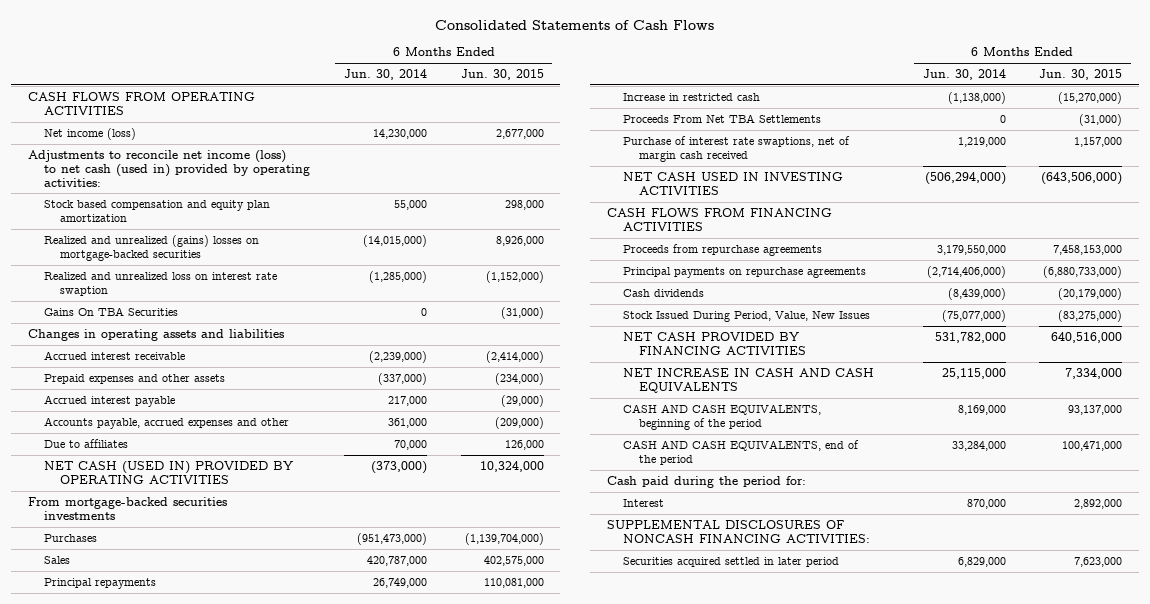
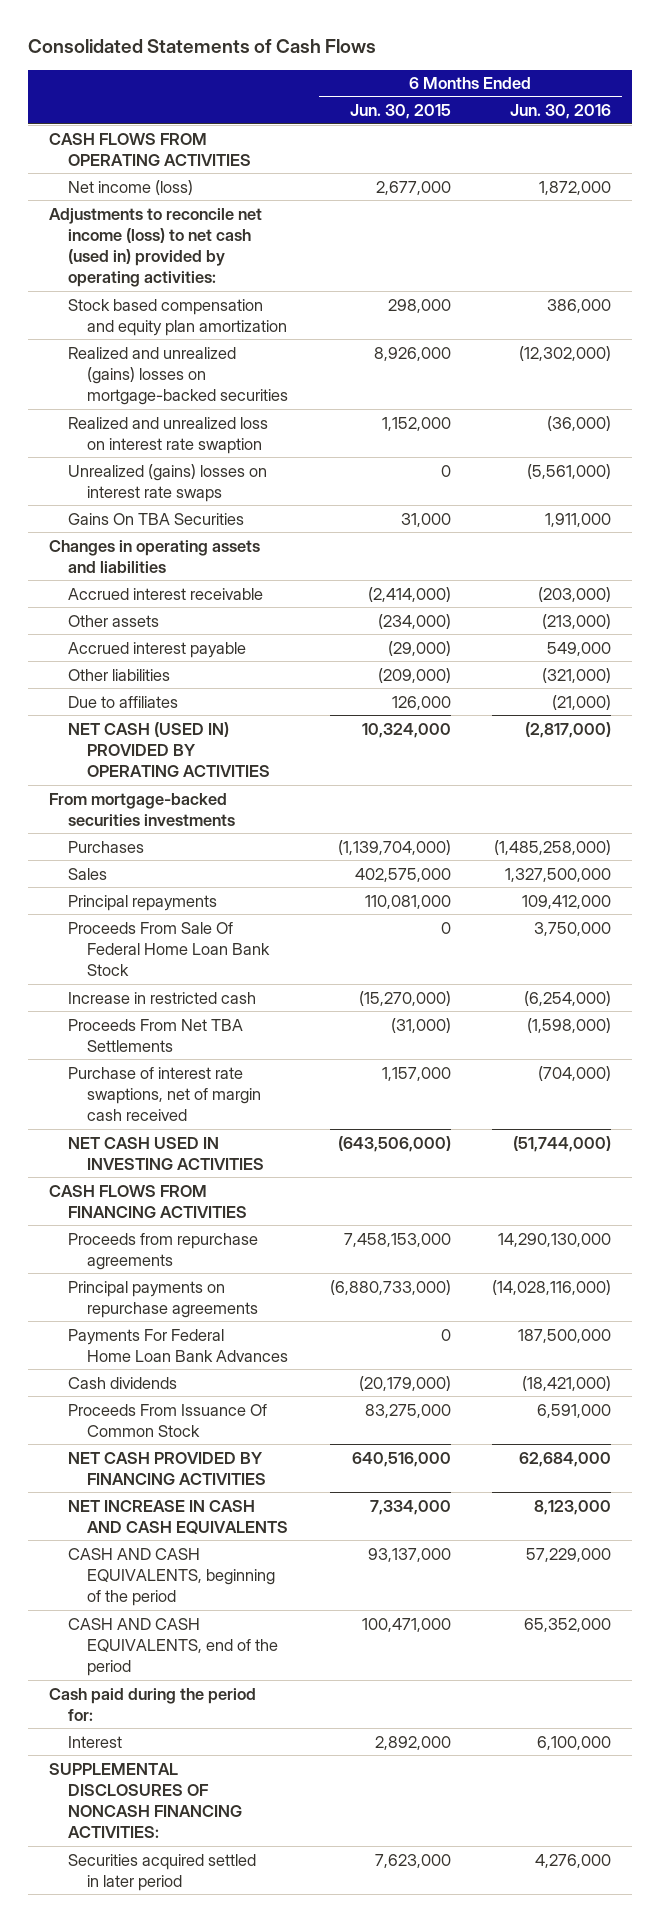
- | 6 Months Ended Jun. 30, 2014 | 6 Months Ended Jun. 30, 2015
+ | 6 Months Ended Jun. 30, 2015 | 6 Months Ended Jun. 30, 2016
- Realized and unrealized loss on interest rate swaption | (1,285,000) | (1,152,000)
- Gains On TBA Securities | 0 | (31,000)
+ Realized and unrealized loss on interest rate swaption | 1,152,000 | (36,000)
+ Unrealized (gains) losses on interest rate swaps | 0 | (5,561,000)
+ Gains On TBA Securities | 31,000 | 1,911,000
- Prepaid expenses and other assets | (337,000) | (234,000)
+ Other assets | (234,000) | (213,000)
- Accounts payable, accrued expenses and other | 361,000 | (209,000)
+ Other liabilities | (209,000) | (321,000)
+ Proceeds From Sale Of Federal Home Loan Bank Stock | 0 | 3,750,000
+ Payments For Federal Home Loan Bank Advances | 0 | 187,500,000
- Stock Issued During Period, Value, New Issues | (75,077,000) | (83,275,000)
+ Proceeds From Issuance Of Common Stock | 83,275,000 | 6,591,000

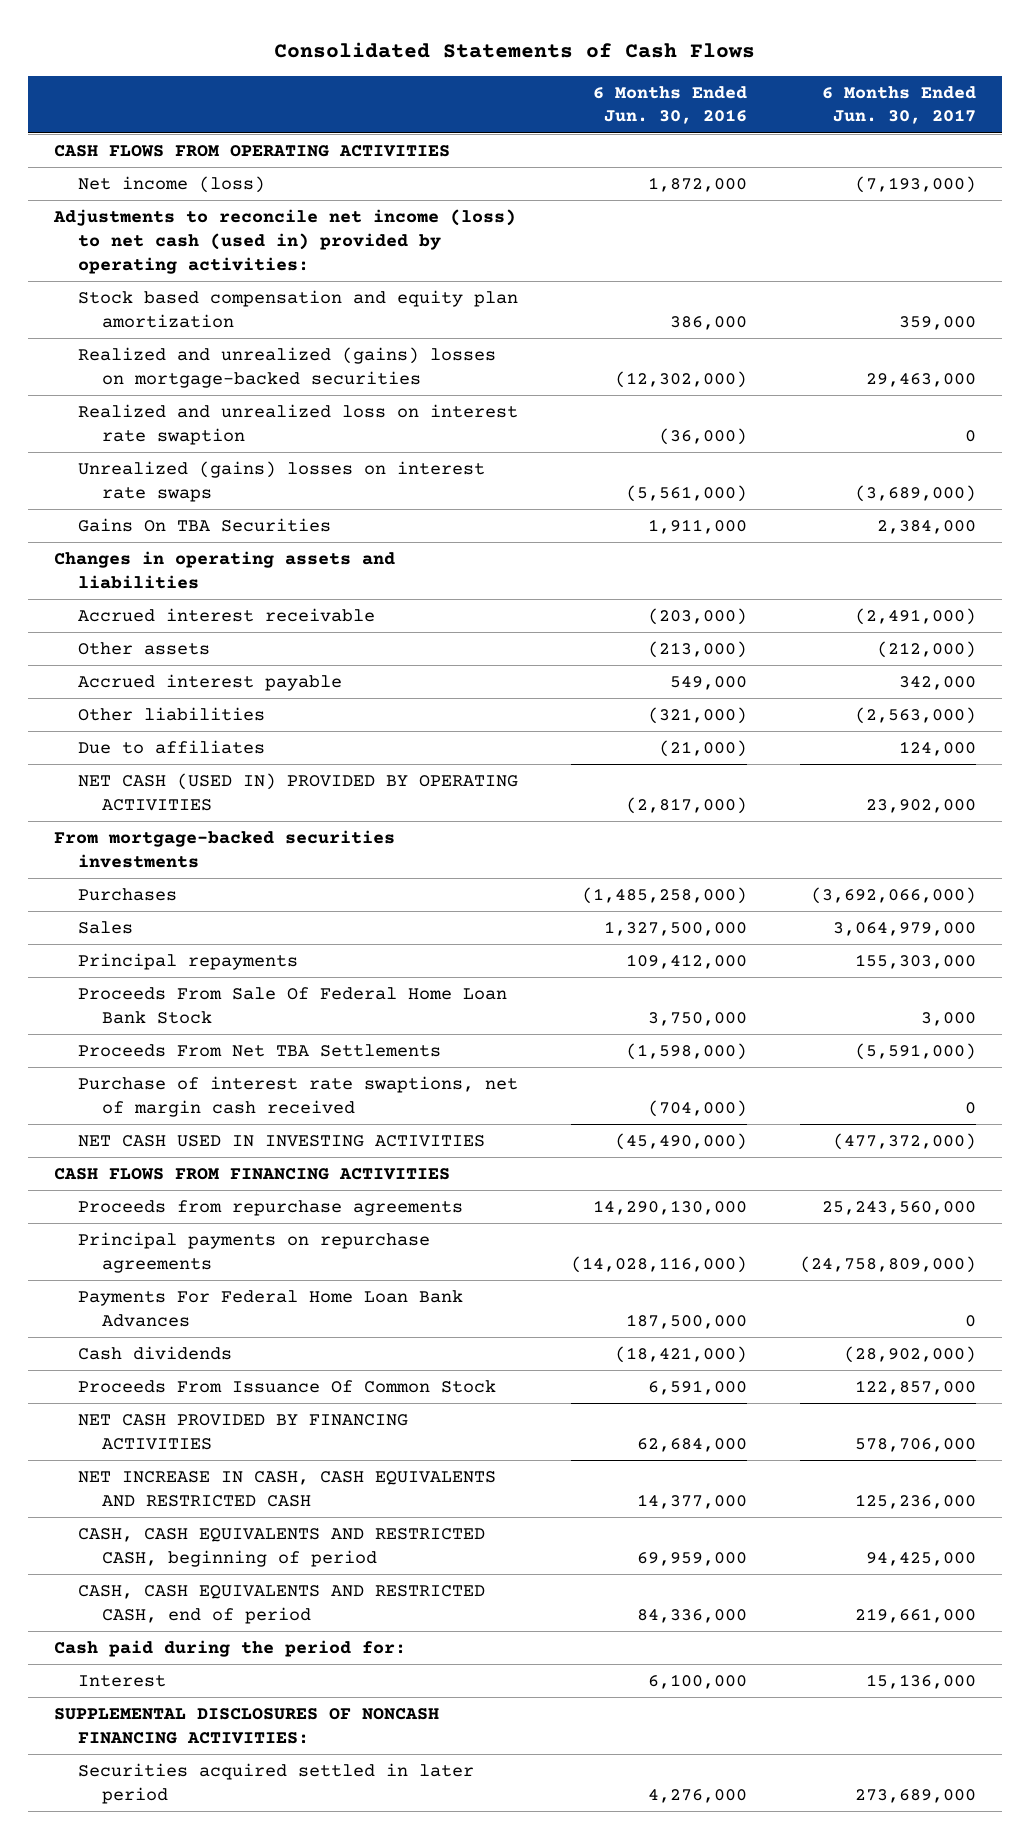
- | 6 Months Ended Jun. 30, 2015 | 6 Months Ended Jun. 30, 2016
+ | 6 Months Ended Jun. 30, 2016 | 6 Months Ended Jun. 30, 2017
- Increase in restricted cash | (15,270,000) | (6,254,000)
- NET CASH USED IN INVESTING ACTIVITIES | (643,506,000) | (51,744,000)
+ NET CASH USED IN INVESTING ACTIVITIES | (45,490,000) | (477,372,000)
- NET INCREASE IN CASH AND CASH EQUIVALENTS | 7,334,000 | 8,123,000
- CASH AND CASH EQUIVALENTS, beginning of the period | 93,137,000 | 57,229,000
- CASH AND CASH EQUIVALENTS, end of the period | 100,471,000 | 65,352,000
+ NET INCREASE IN CASH, CASH EQUIVALENTS AND RESTRICTED CASH | 14,377,000 | 125,236,000
+ CASH, CASH EQUIVALENTS AND RESTRICTED CASH, beginning of period | 69,959,000 | 94,425,000
+ CASH, CASH EQUIVALENTS AND RESTRICTED CASH, end of period | 84,336,000 | 219,661,000

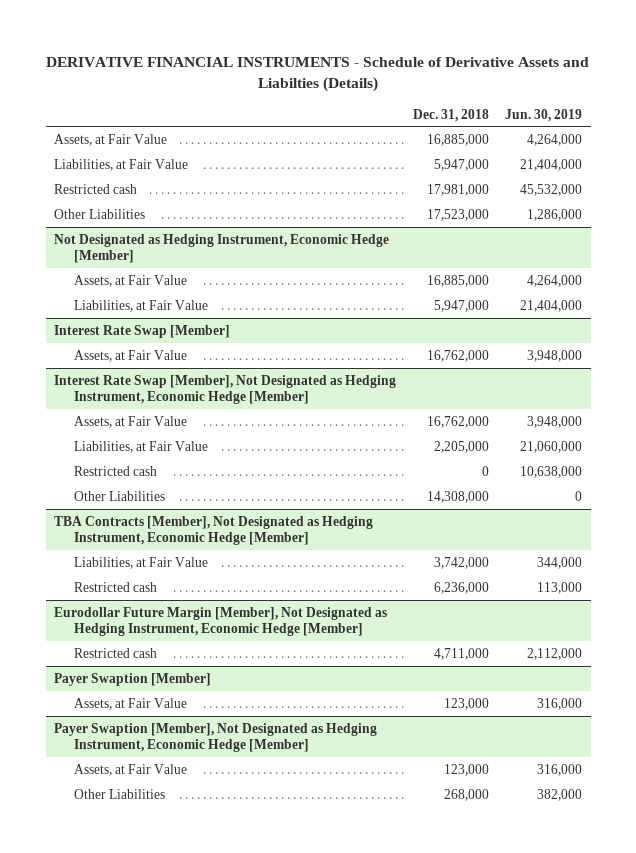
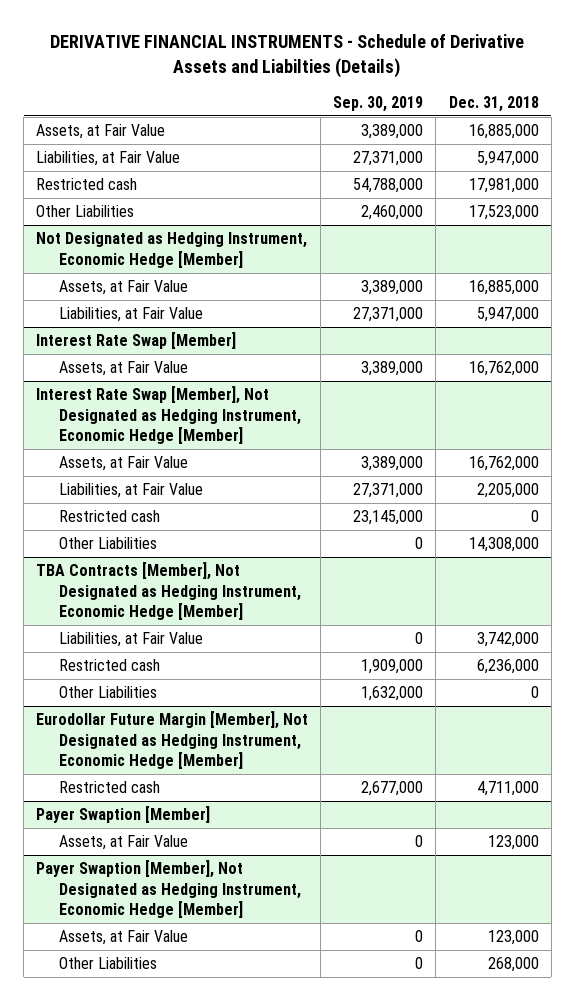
- | Dec. 31, 2018 | Jun. 30, 2019
+ | Sep. 30, 2019 | Dec. 31, 2018
@ TBA Contracts [Member], Not Designated as Hedging Instrument, Economic Hedge [Member]
+ Other Liabilities | 1,632,000 | 0

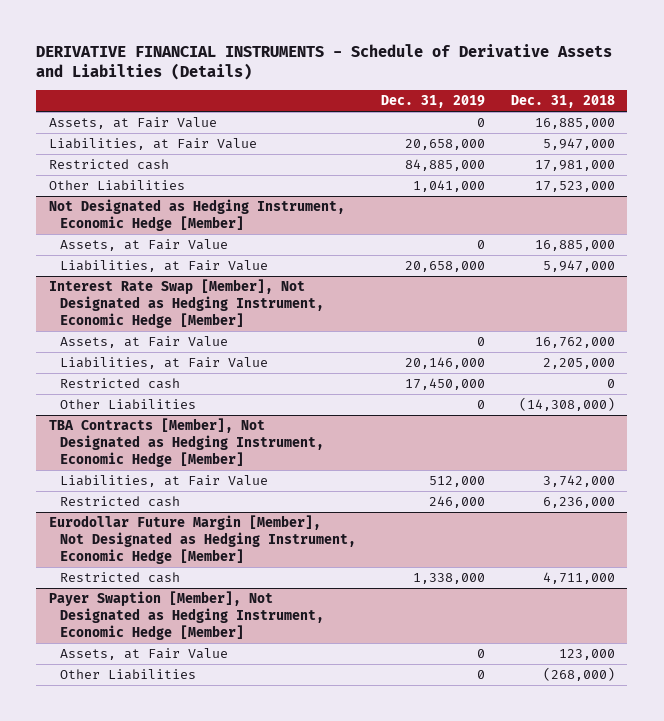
- | Sep. 30, 2019 | Dec. 31, 2018
+ | Dec. 31, 2019 | Dec. 31, 2018
- Interest Rate Swap [Member]
- Assets, at Fair Value | 3,389,000 | 16,762,000
@ Interest Rate Swap [Member], Not Designated as Hedging Instrument, Economic Hedge [Member]
- Other Liabilities | 0 | 14,308,000
+ Other Liabilities | 0 | (14,308,000)
@ TBA Contracts [Member], Not Designated as Hedging Instrument, Economic Hedge [Member]
- Other Liabilities | 1,632,000 | 0
- Payer Swaption [Member]
- Assets, at Fair Value | 0 | 123,000
@ Payer Swaption [Member], Not Designated as Hedging Instrument, Economic Hedge [Member]
- Other Liabilities | 0 | 268,000
+ Other Liabilities | 0 | (268,000)

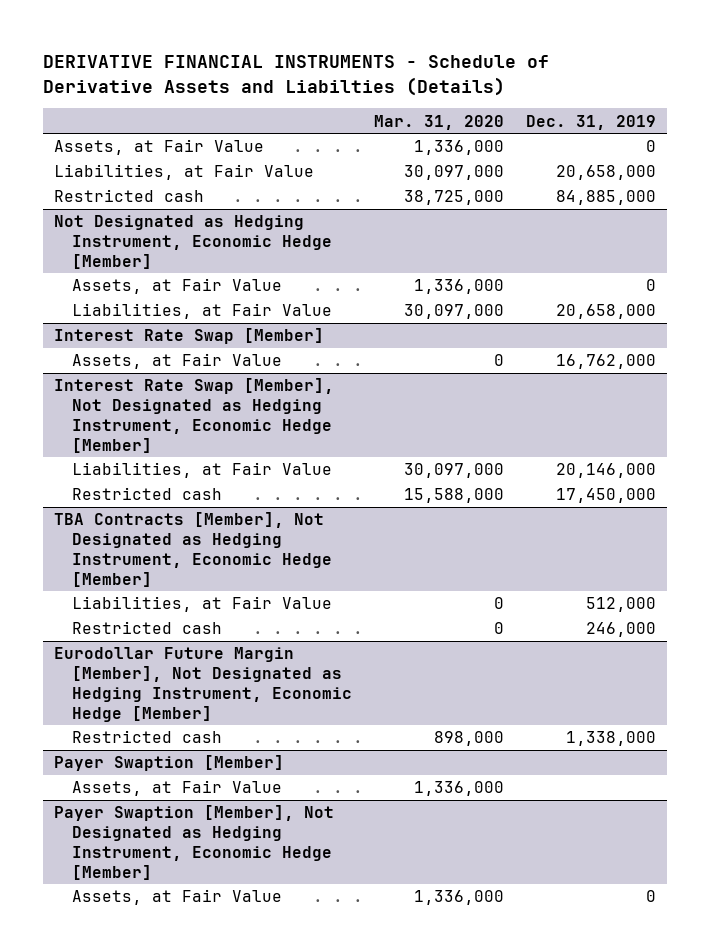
- | Dec. 31, 2019 | Dec. 31, 2018
+ | Mar. 31, 2020 | Dec. 31, 2019
- Other Liabilities | 1,041,000 | 17,523,000
+ Interest Rate Swap [Member]
+ Assets, at Fair Value | 0 | 16,762,000
@ Interest Rate Swap [Member], Not Designated as Hedging Instrument, Economic Hedge [Member]
- Assets, at Fair Value | 0 | 16,762,000
- Other Liabilities | 0 | (14,308,000)
+ Payer Swaption [Member]
+ Assets, at Fair Value | 1,336,000 |
@ Payer Swaption [Member], Not Designated as Hedging Instrument, Economic Hedge [Member]
- Other Liabilities | 0 | (268,000)

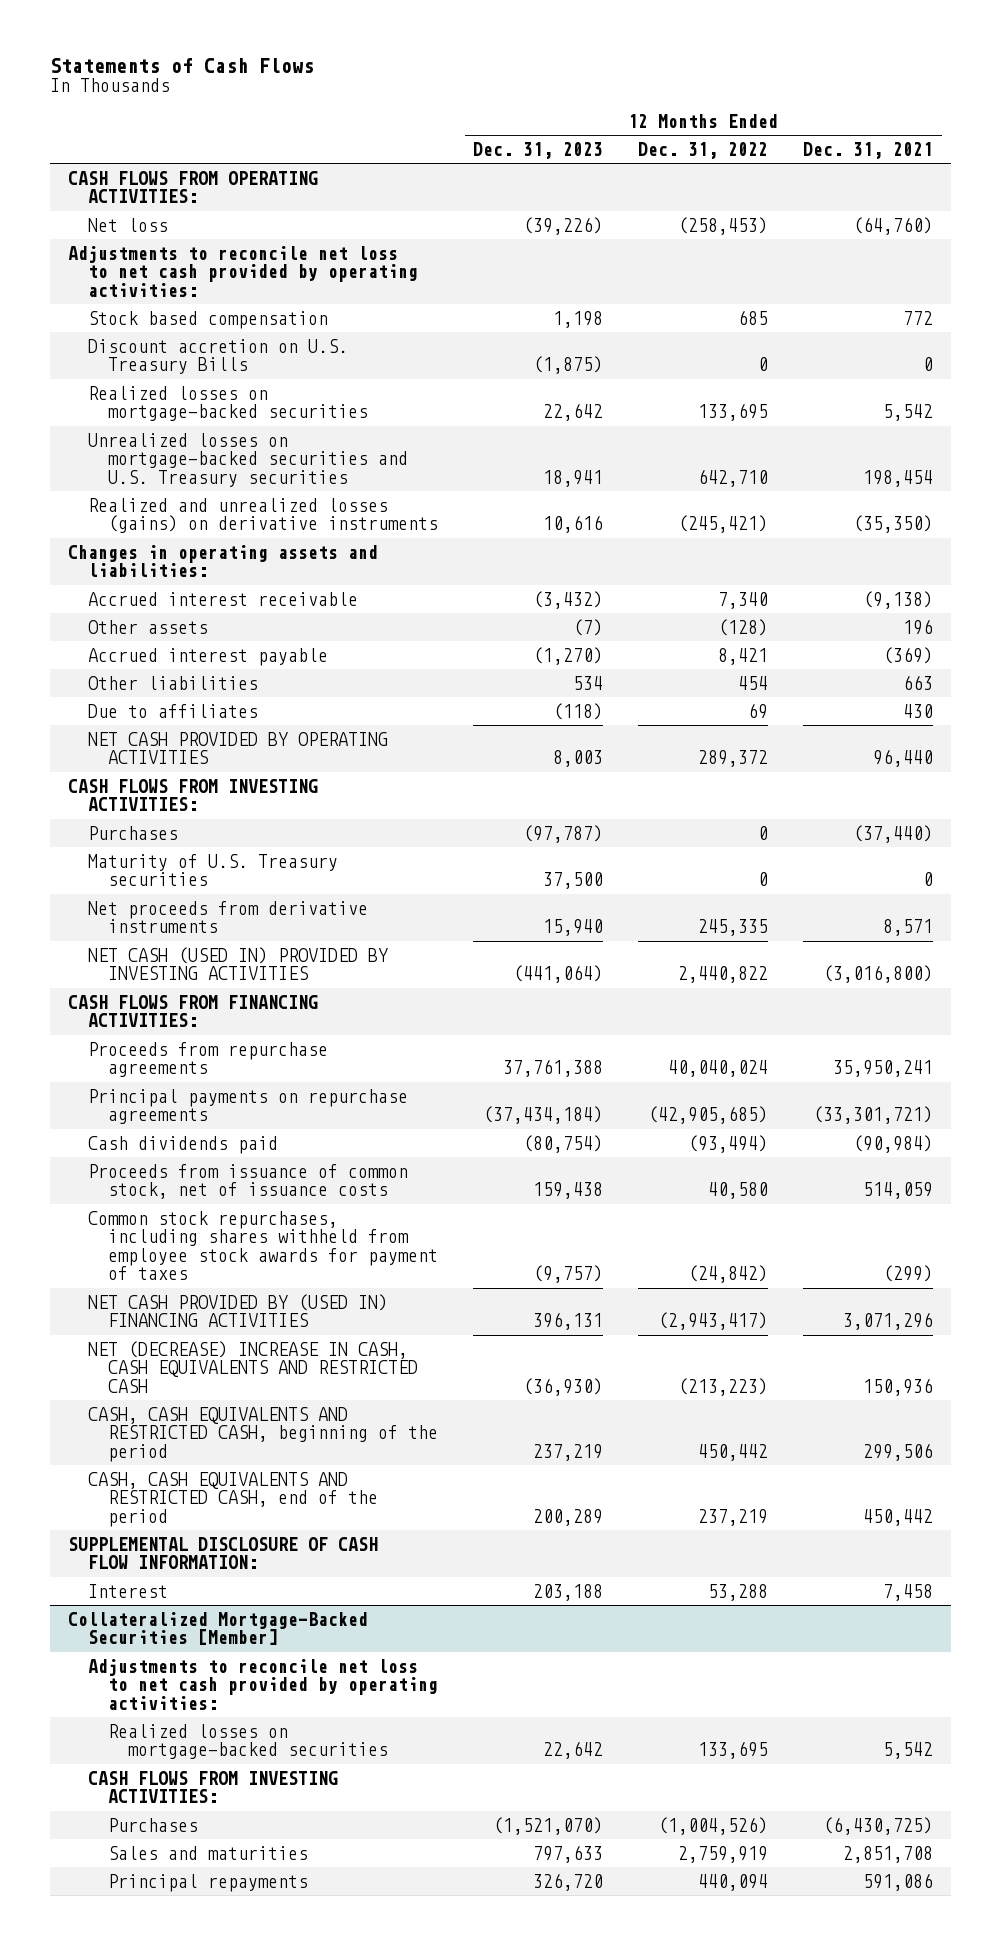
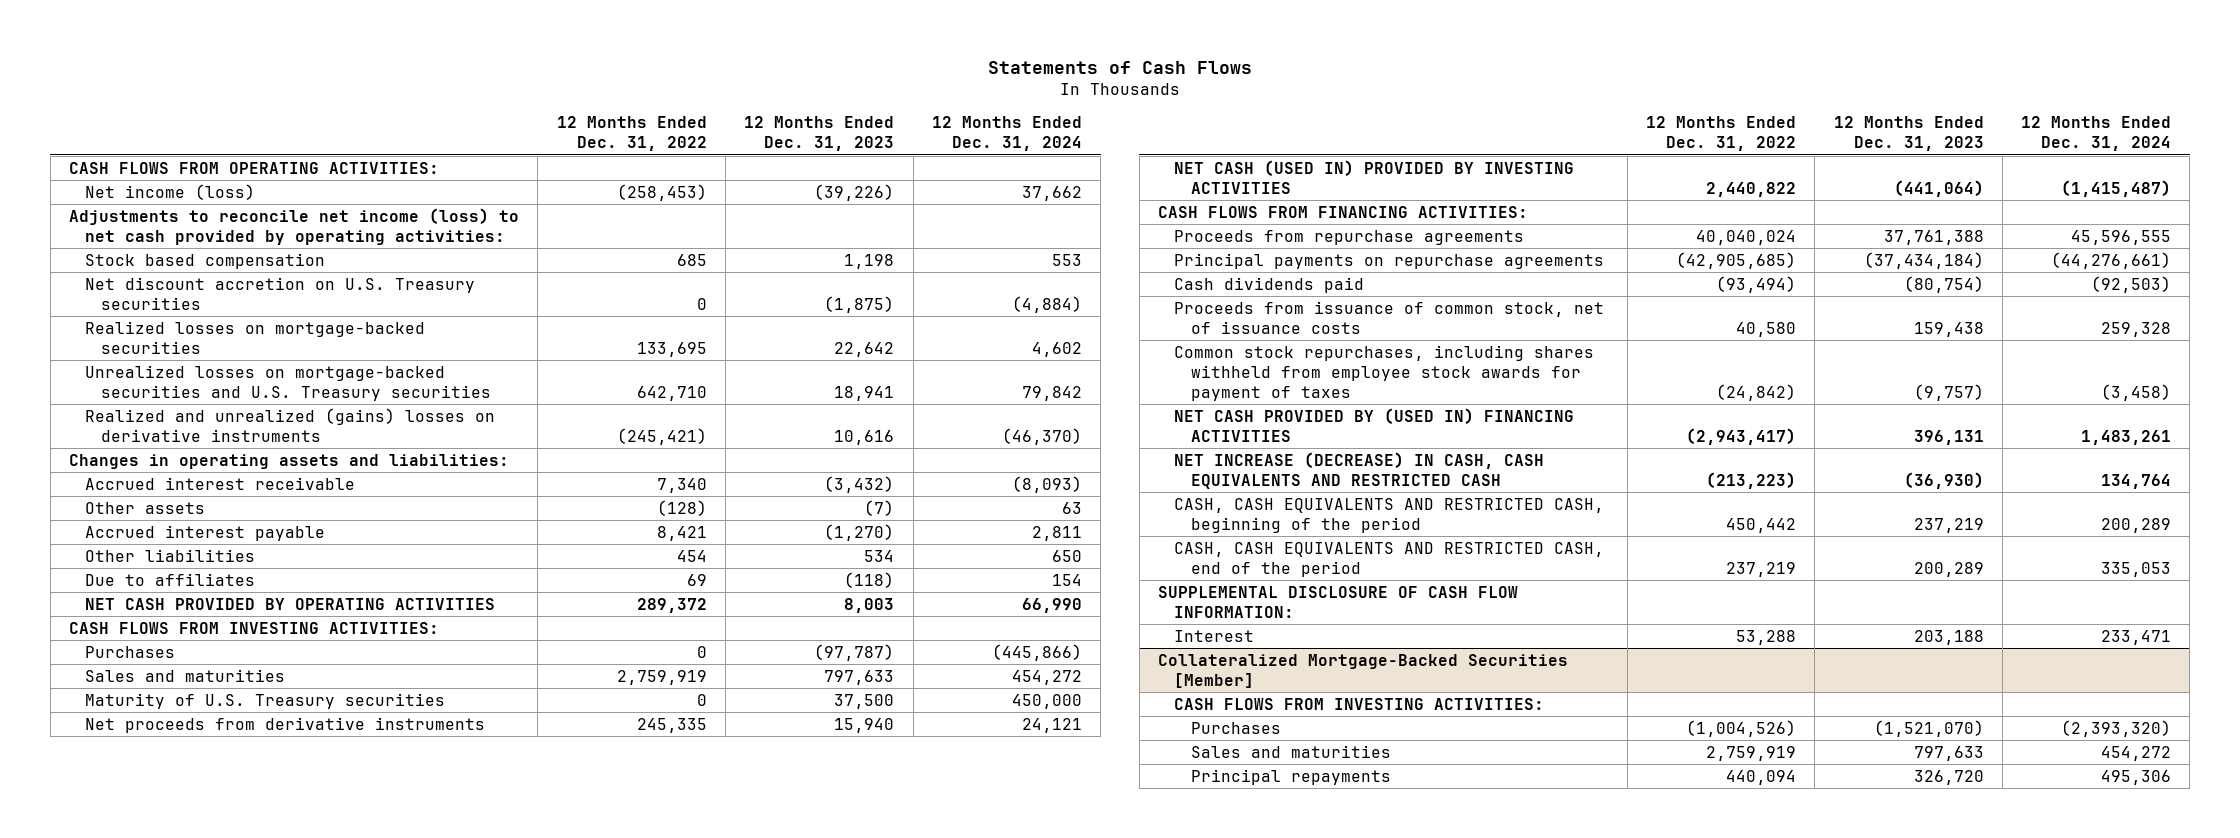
- | 12 Months Ended Dec. 31, 2023 | 12 Months Ended Dec. 31, 2022 | 12 Months Ended Dec. 31, 2021
+ | 12 Months Ended Dec. 31, 2022 | 12 Months Ended Dec. 31, 2023 | 12 Months Ended Dec. 31, 2024
- Net loss | (39,226) | (258,453) | (64,760)
- Adjustments to reconcile net loss to net cash provided by operating activities:
+ Net income (loss) | (258,453) | (39,226) | 37,662
+ Adjustments to reconcile net income (loss) to net cash provided by operating activities:
- Discount accretion on U.S. Treasury Bills | (1,875) | 0 | 0
+ Net discount accretion on U.S. Treasury securities | 0 | (1,875) | (4,884)
- Realized and unrealized losses (gains) on derivative instruments | 10,616 | (245,421) | (35,350)
+ Realized and unrealized (gains) losses on derivative instruments | (245,421) | 10,616 | (46,370)
+ Sales and maturities | 2,759,919 | 797,633 | 454,272
- NET (DECREASE) INCREASE IN CASH, CASH EQUIVALENTS AND RESTRICTED CASH | (36,930) | (213,223) | 150,936
+ NET INCREASE (DECREASE) IN CASH, CASH EQUIVALENTS AND RESTRICTED CASH | (213,223) | (36,930) | 134,764
@ Collateralized Mortgage-Backed Securities [Member]
- Adjustments to reconcile net loss to net cash provided by operating activities:
- Realized losses on mortgage-backed securities | 22,642 | 133,695 | 5,542

